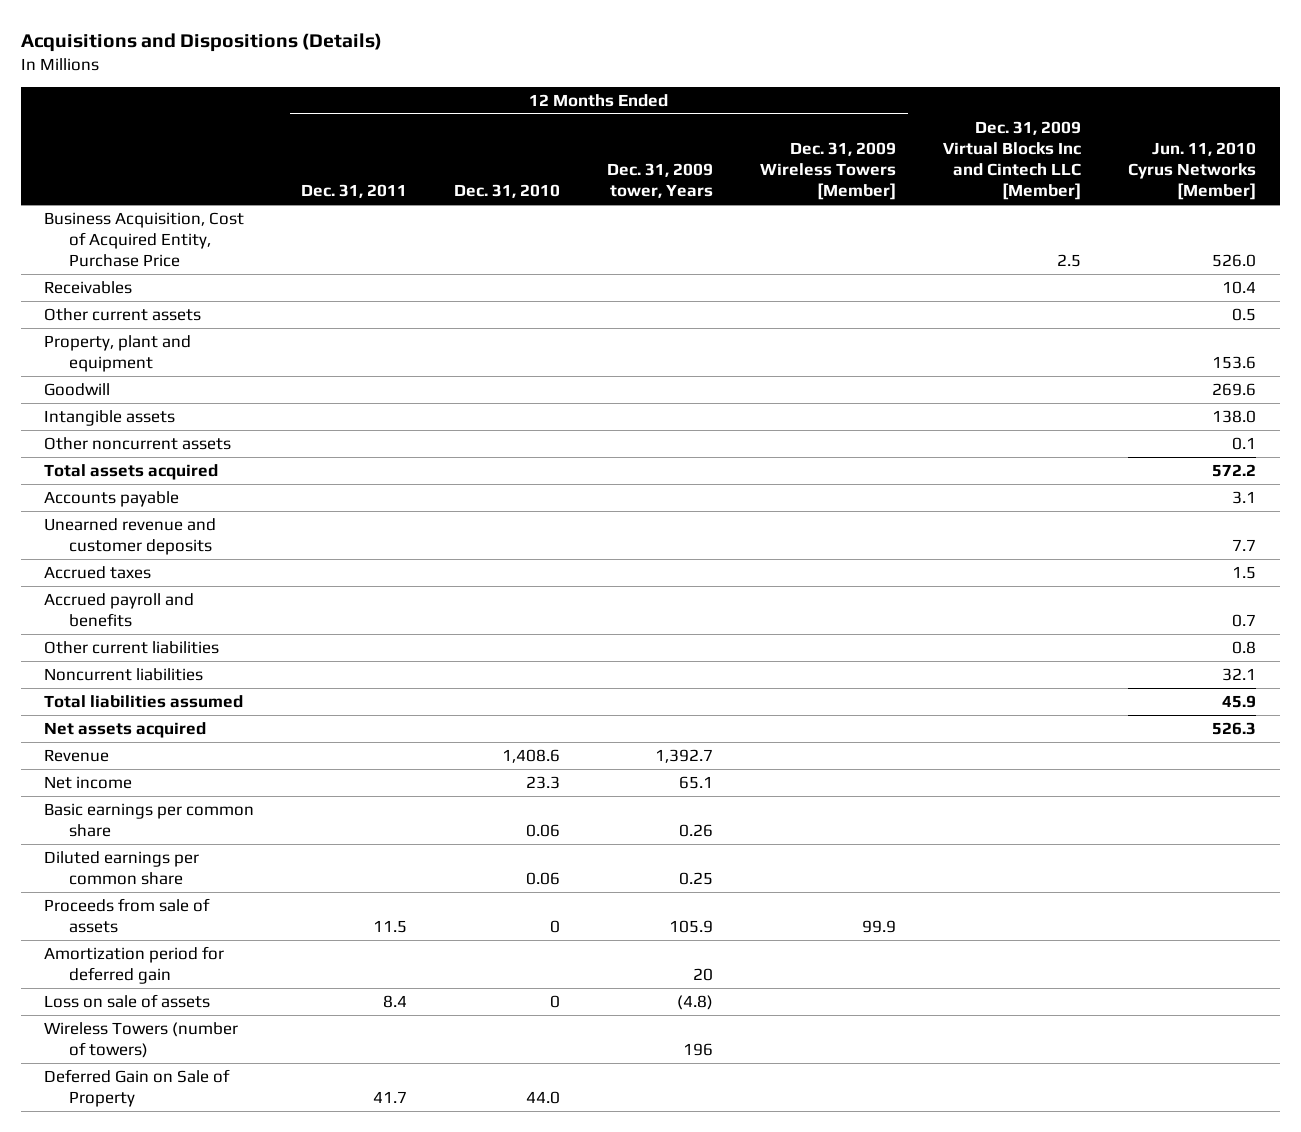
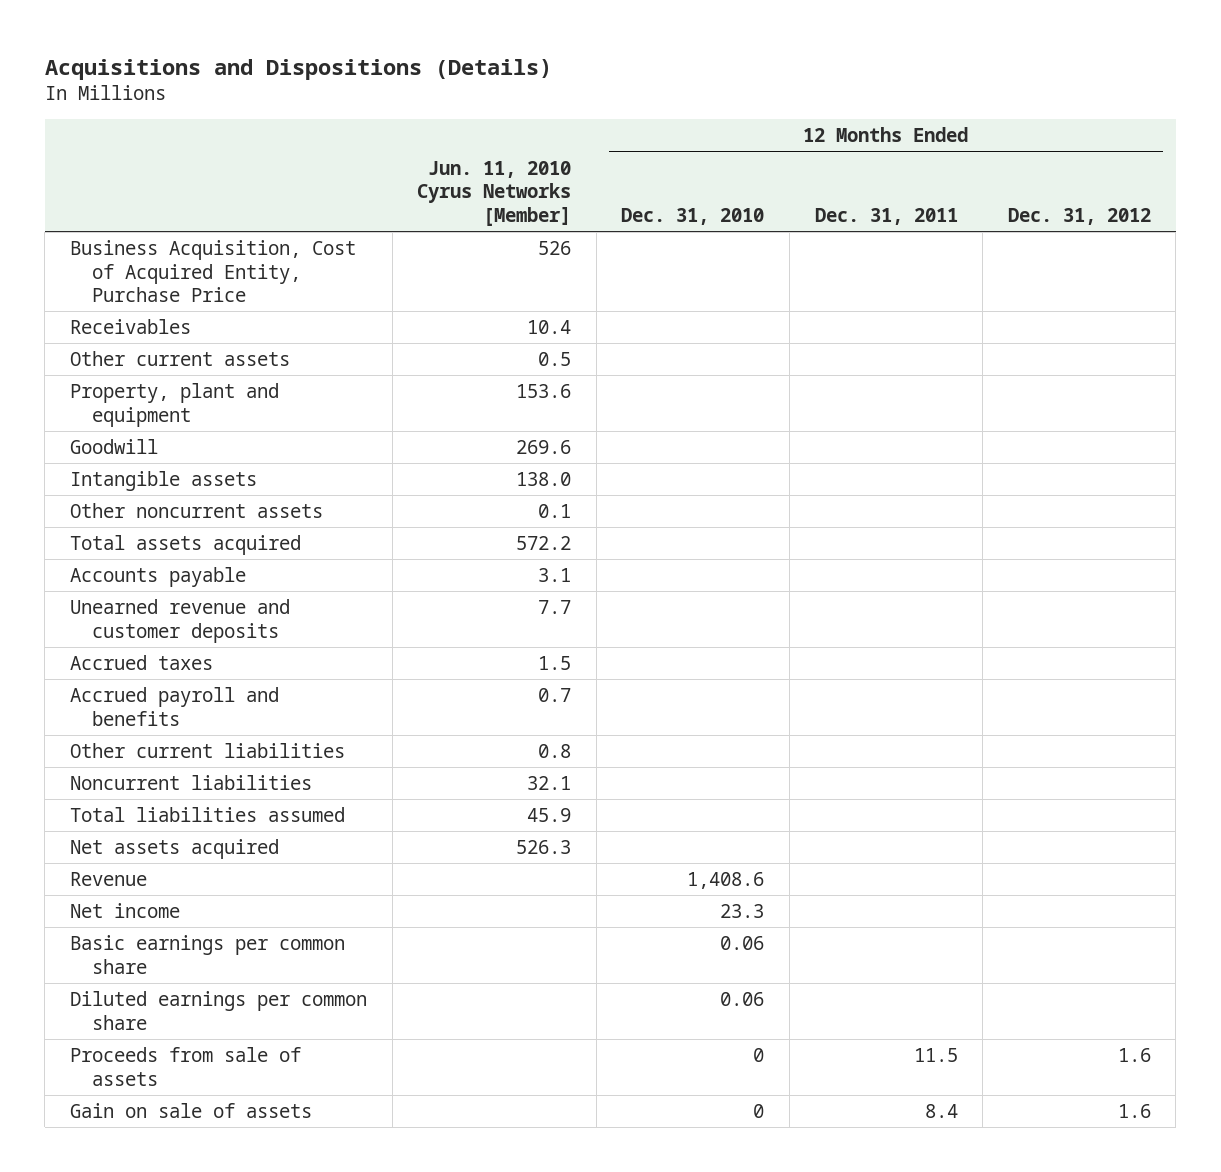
- | 12 Months Ended Dec. 31, 2011 | 12 Months Ended Dec. 31, 2010 | 12 Months Ended Dec. 31, 2009 tower, Years | 12 Months Ended Dec. 31, 2009 Wireless Towers [Member] | Dec. 31, 2009 Virtual Blocks Inc and Cintech LLC [Member] | Jun. 11, 2010 Cyrus Networks [Member]
+ | Jun. 11, 2010 Cyrus Networks [Member] | 12 Months Ended Dec. 31, 2010 | 12 Months Ended Dec. 31, 2011 | 12 Months Ended Dec. 31, 2012
- Business Acquisition, Cost of Acquired Entity, Purchase Price | | | | | 2.5 | 526.0
+ Business Acquisition, Cost of Acquired Entity, Purchase Price | 526 | | |
- Amortization period for deferred gain | | | 20 | | |
- Loss on sale of assets | 8.4 | 0 | (4.8) | | |
- Wireless Towers (number of towers) | | | 196 | | |
- Deferred Gain on Sale of Property | 41.7 | 44.0 | | | |
+ Gain on sale of assets | | 0 | 8.4 | 1.6

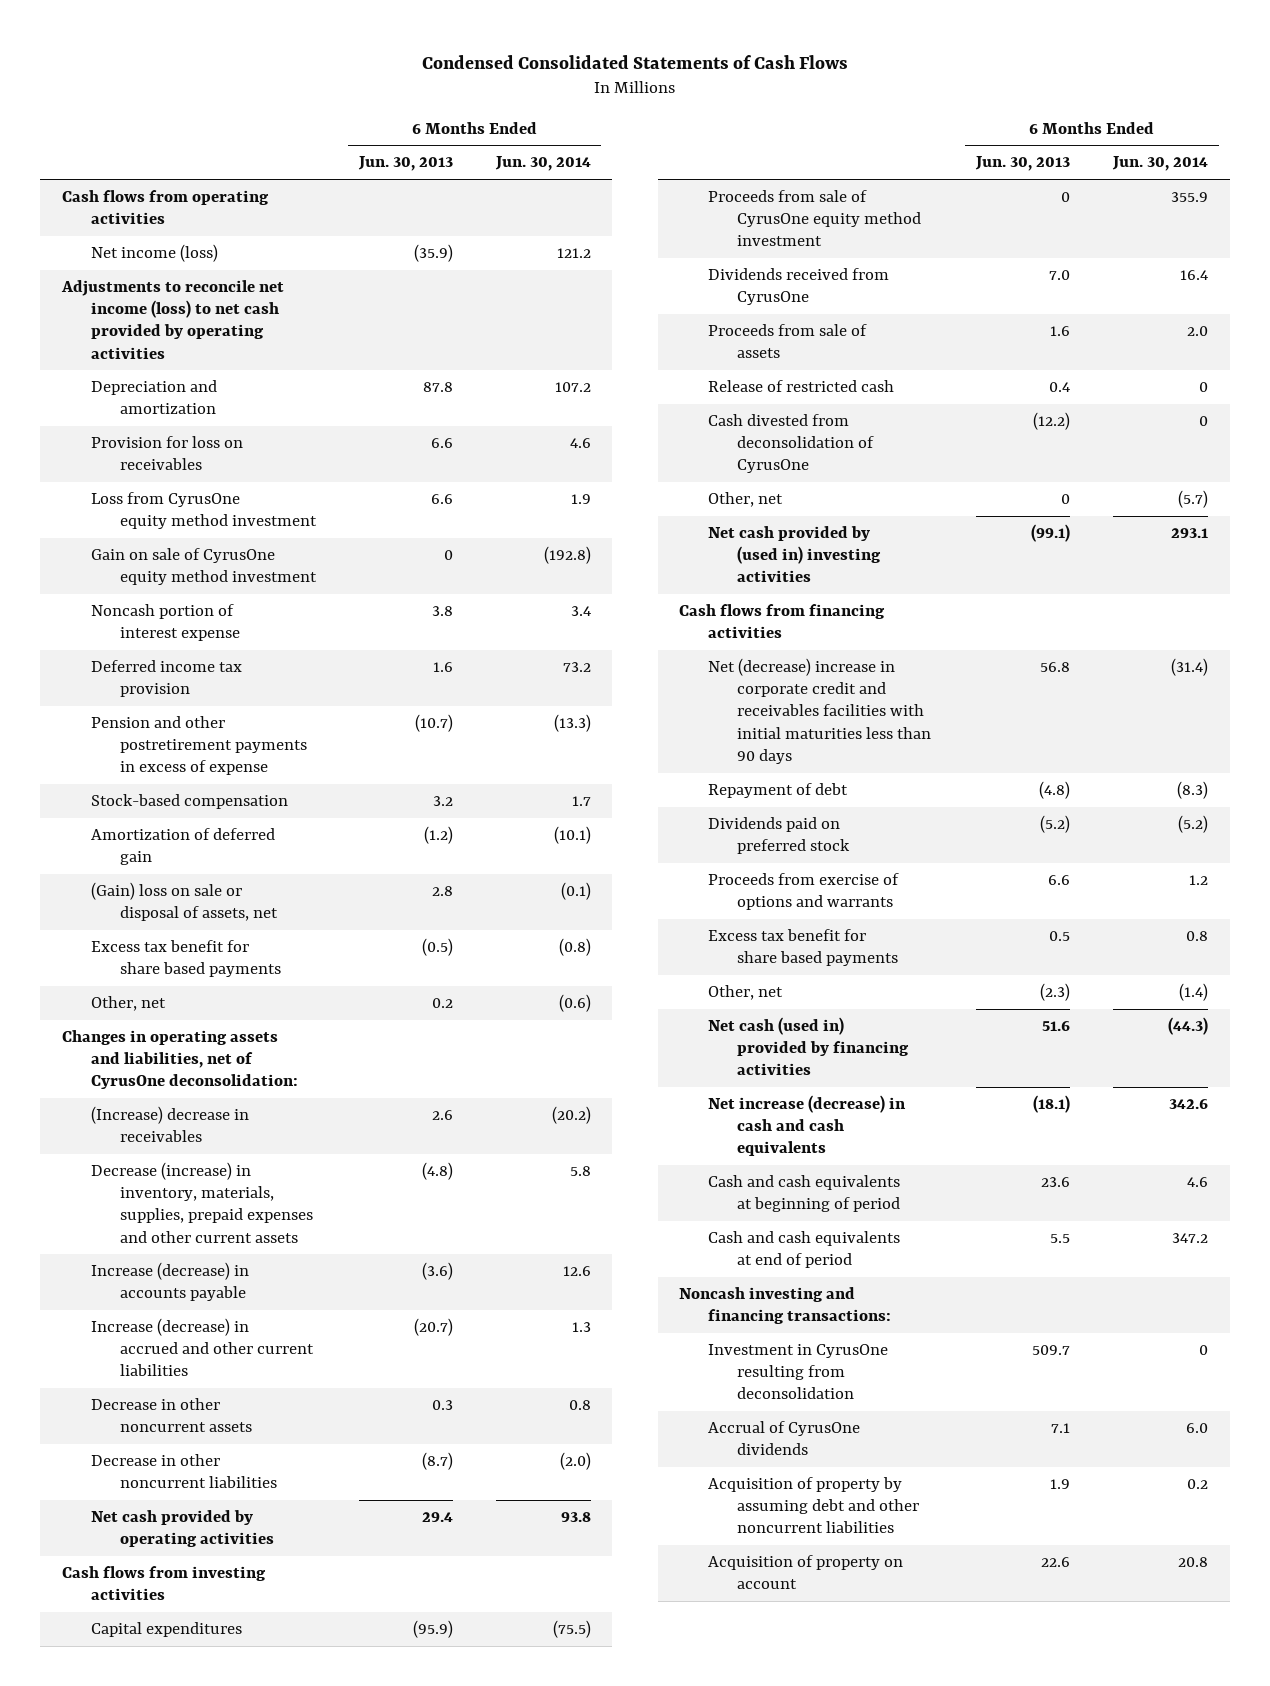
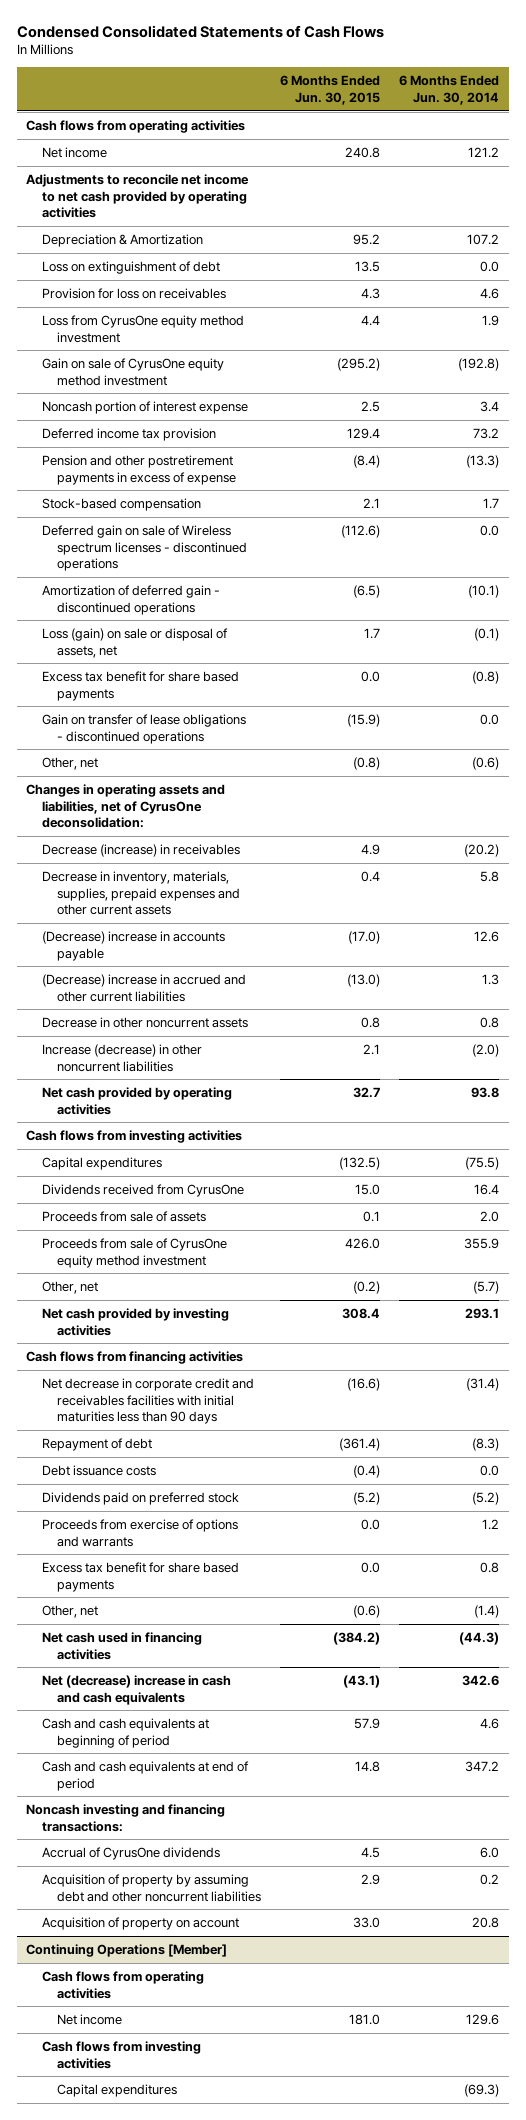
- | 6 Months Ended Jun. 30, 2013 | 6 Months Ended Jun. 30, 2014
+ | 6 Months Ended Jun. 30, 2015 | 6 Months Ended Jun. 30, 2014
- Net income (loss) | (35.9) | 121.2
- Adjustments to reconcile net income (loss) to net cash provided by operating activities
- Depreciation and amortization | 87.8 | 107.2
+ Net income | 240.8 | 121.2
+ Adjustments to reconcile net income to net cash provided by operating activities
+ Depreciation & Amortization | 95.2 | 107.2
+ Loss on extinguishment of debt | 13.5 | 0.0
- Amortization of deferred gain | (1.2) | (10.1)
- (Gain) loss on sale or disposal of assets, net | 2.8 | (0.1)
+ Deferred gain on sale of Wireless spectrum licenses - discontinued operations | (112.6) | 0.0
+ Amortization of deferred gain - discontinued operations | (6.5) | (10.1)
+ Loss (gain) on sale or disposal of assets, net | 1.7 | (0.1)
+ Gain on transfer of lease obligations - discontinued operations | (15.9) | 0.0
- (Increase) decrease in receivables | 2.6 | (20.2)
- Decrease (increase) in inventory, materials, supplies, prepaid expenses and other current assets | (4.8) | 5.8
- Increase (decrease) in accounts payable | (3.6) | 12.6
- Increase (decrease) in accrued and other current liabilities | (20.7) | 1.3
+ Decrease (increase) in receivables | 4.9 | (20.2)
+ Decrease in inventory, materials, supplies, prepaid expenses and other current assets | 0.4 | 5.8
+ (Decrease) increase in accounts payable | (17.0) | 12.6
+ (Decrease) increase in accrued and other current liabilities | (13.0) | 1.3
- Decrease in other noncurrent liabilities | (8.7) | (2.0)
+ Increase (decrease) in other noncurrent liabilities | 2.1 | (2.0)
- Release of restricted cash | 0.4 | 0
- Cash divested from deconsolidation of CyrusOne | (12.2) | 0
moved down: Proceeds from sale of CyrusOne equity method investment | 426.0 | 355.9
- Net cash provided by (used in) investing activities | (99.1) | 293.1
+ Net cash provided by investing activities | 308.4 | 293.1
- Net (decrease) increase in corporate credit and receivables facilities with initial maturities less than 90 days | 56.8 | (31.4)
+ Net decrease in corporate credit and receivables facilities with initial maturities less than 90 days | (16.6) | (31.4)
+ Debt issuance costs | (0.4) | 0.0
- Net cash (used in) provided by financing activities | 51.6 | (44.3)
- Net increase (decrease) in cash and cash equivalents | (18.1) | 342.6
+ Net cash used in financing activities | (384.2) | (44.3)
+ Net (decrease) increase in cash and cash equivalents | (43.1) | 342.6
- Investment in CyrusOne resulting from deconsolidation | 509.7 | 0
+ Continuing Operations [Member]
+ Cash flows from operating activities
+ Net income | 181.0 | 129.6
+ Cash flows from investing activities
+ Capital expenditures | | (69.3)

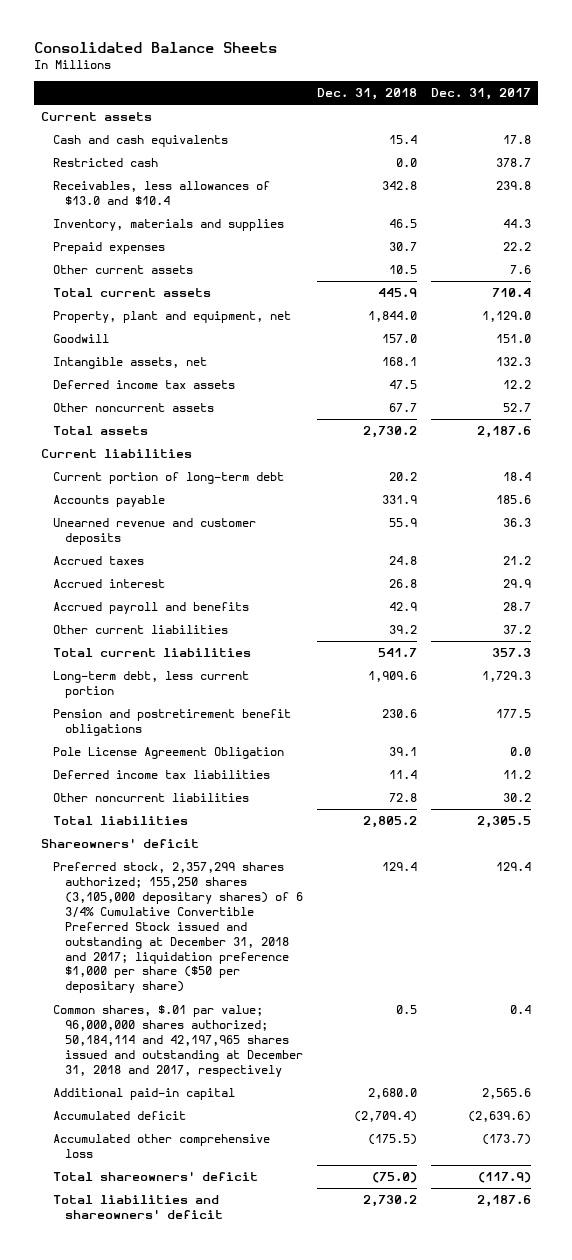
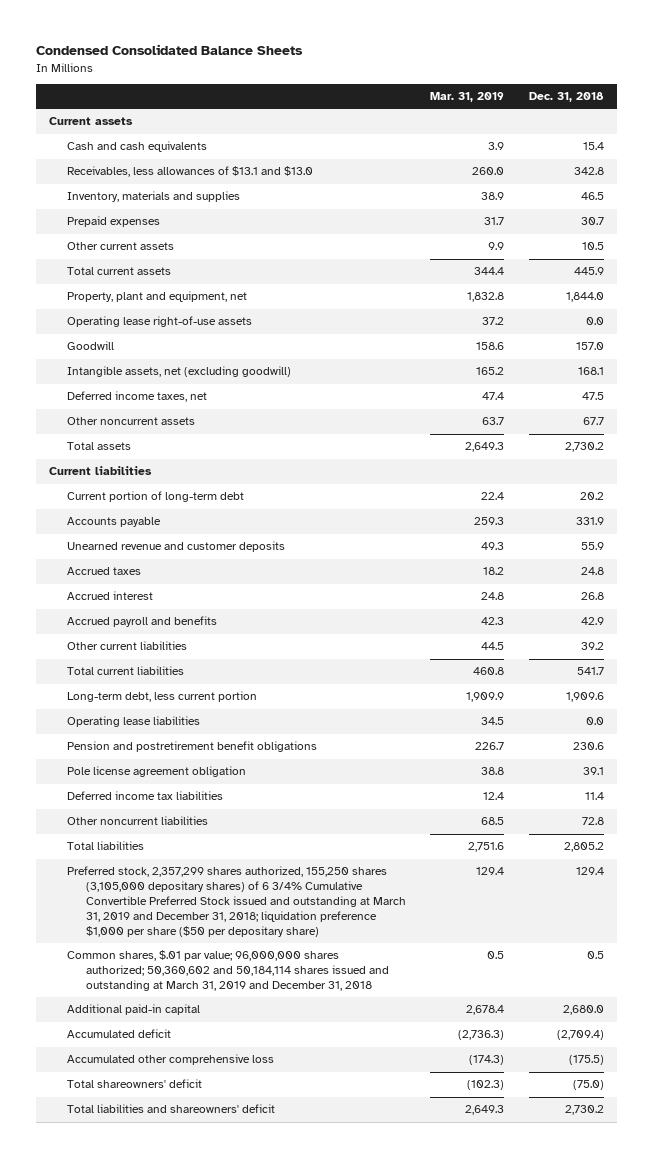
- Consolidated Balance Sheets
+ Condensed Consolidated Balance Sheets
- | Dec. 31, 2018 | Dec. 31, 2017
+ | Mar. 31, 2019 | Dec. 31, 2018
- Restricted cash | 0.0 | 378.7
- Receivables, less allowances of $13.0 and $10.4 | 342.8 | 239.8
+ Receivables, less allowances of $13.1 and $13.0 | 260.0 | 342.8
+ Operating lease right-of-use assets | 37.2 | 0.0
- Intangible assets, net | 168.1 | 132.3
- Deferred income tax assets | 47.5 | 12.2
+ Intangible assets, net (excluding goodwill) | 165.2 | 168.1
+ Deferred income taxes, net | 47.4 | 47.5
+ Operating lease liabilities | 34.5 | 0.0
- Pole License Agreement Obligation | 39.1 | 0.0
+ Pole license agreement obligation | 38.8 | 39.1
- Shareowners' deficit
- Preferred stock, 2,357,299 shares authorized; 155,250 shares (3,105,000 depositary shares) of 6 3/4% Cumulative Convertible Preferred Stock issued and outstanding at December 31, 2018 and 2017; liquidation preference $1,000 per share ($50 per depositary share) | 129.4 | 129.4
- Common shares, $.01 par value; 96,000,000 shares authorized; 50,184,114 and 42,197,965 shares issued and outstanding at December 31, 2018 and 2017, respectively | 0.5 | 0.4
+ Preferred stock, 2,357,299 shares authorized, 155,250 shares (3,105,000 depositary shares) of 6 3/4% Cumulative Convertible Preferred Stock issued and outstanding at March 31, 2019 and December 31, 2018; liquidation preference $1,000 per share ($50 per depositary share) | 129.4 | 129.4
+ Common shares, $.01 par value; 96,000,000 shares authorized; 50,360,602 and 50,184,114 shares issued and outstanding at March 31, 2019 and December 31, 2018 | 0.5 | 0.5

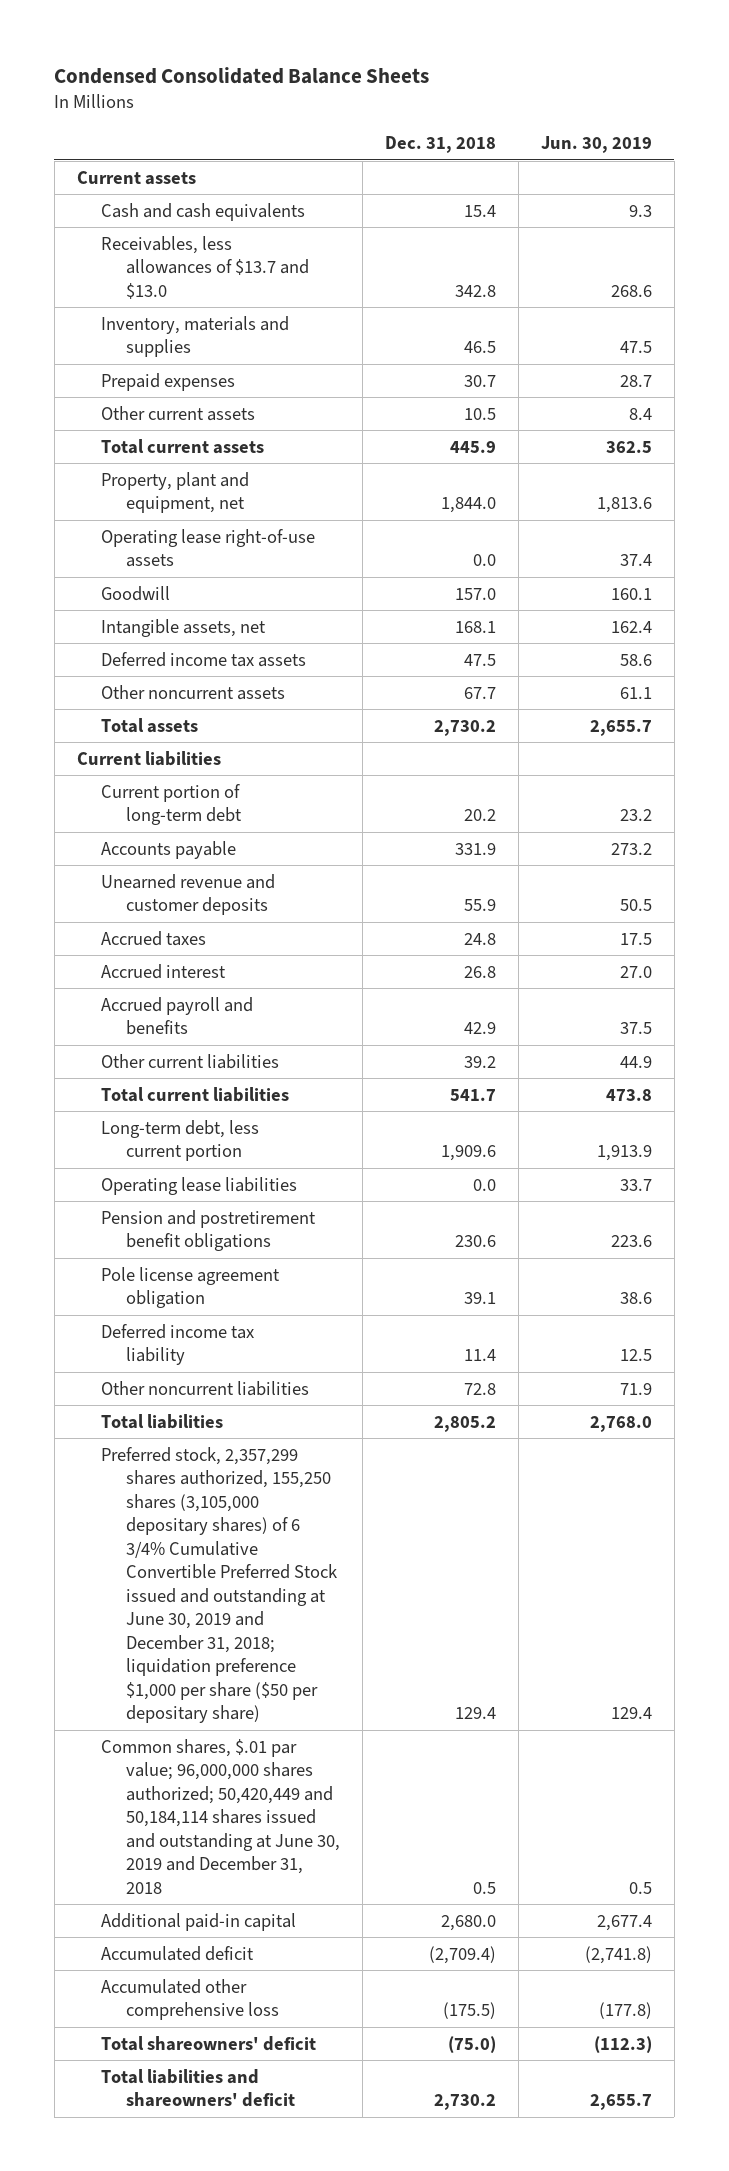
- | Mar. 31, 2019 | Dec. 31, 2018
+ | Dec. 31, 2018 | Jun. 30, 2019
- Receivables, less allowances of $13.1 and $13.0 | 260.0 | 342.8
+ Receivables, less allowances of $13.7 and $13.0 | 342.8 | 268.6
- Intangible assets, net (excluding goodwill) | 165.2 | 168.1
- Deferred income taxes, net | 47.4 | 47.5
+ Intangible assets, net | 168.1 | 162.4
+ Deferred income tax assets | 47.5 | 58.6
- Deferred income tax liabilities | 12.4 | 11.4
+ Deferred income tax liability | 11.4 | 12.5
- Preferred stock, 2,357,299 shares authorized, 155,250 shares (3,105,000 depositary shares) of 6 3/4% Cumulative Convertible Preferred Stock issued and outstanding at March 31, 2019 and December 31, 2018; liquidation preference $1,000 per share ($50 per depositary share) | 129.4 | 129.4
- Common shares, $.01 par value; 96,000,000 shares authorized; 50,360,602 and 50,184,114 shares issued and outstanding at March 31, 2019 and December 31, 2018 | 0.5 | 0.5
+ Preferred stock, 2,357,299 shares authorized, 155,250 shares (3,105,000 depositary shares) of 6 3/4% Cumulative Convertible Preferred Stock issued and outstanding at June 30, 2019 and December 31, 2018; liquidation preference $1,000 per share ($50 per depositary share) | 129.4 | 129.4
+ Common shares, $.01 par value; 96,000,000 shares authorized; 50,420,449 and 50,184,114 shares issued and outstanding at June 30, 2019 and December 31, 2018 | 0.5 | 0.5

